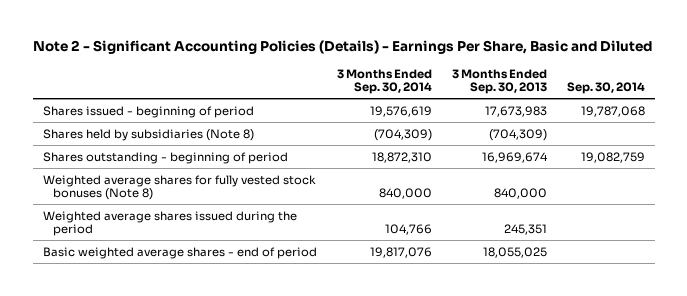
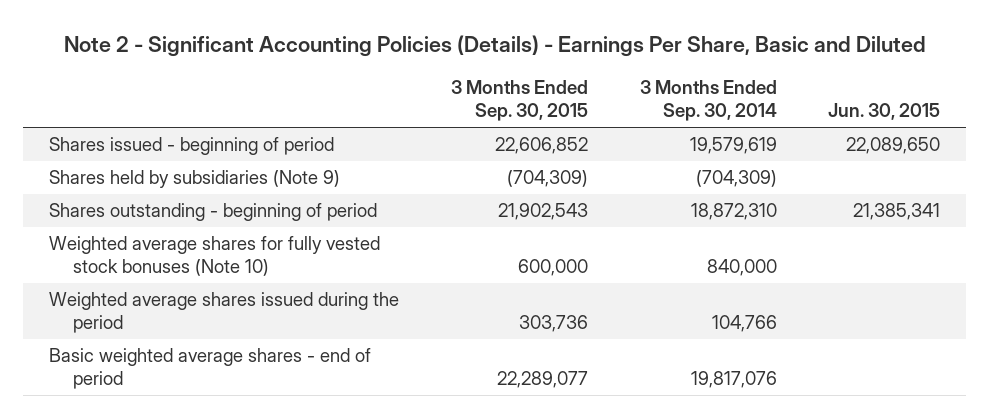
- | 3 Months Ended Sep. 30, 2014 | 3 Months Ended Sep. 30, 2013 | Sep. 30, 2014
+ | 3 Months Ended Sep. 30, 2015 | 3 Months Ended Sep. 30, 2014 | Jun. 30, 2015
- Shares issued - beginning of period | 19,576,619 | 17,673,983 | 19,787,068
- Shares held by subsidiaries (Note 8) | (704,309) | (704,309) |
+ Shares issued - beginning of period | 22,606,852 | 19,579,619 | 22,089,650
+ Shares held by subsidiaries (Note 9) | (704,309) | (704,309) |
- Weighted average shares for fully vested stock bonuses (Note 8) | 840,000 | 840,000 |
+ Weighted average shares for fully vested stock bonuses (Note 10) | 600,000 | 840,000 |

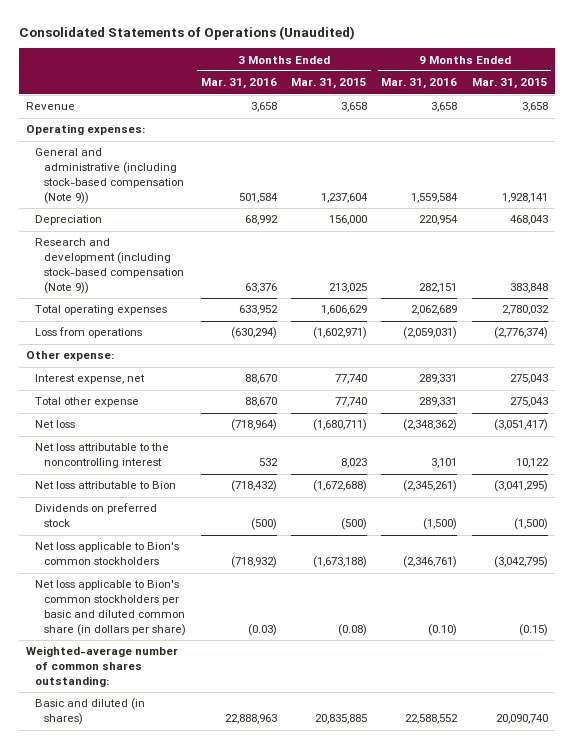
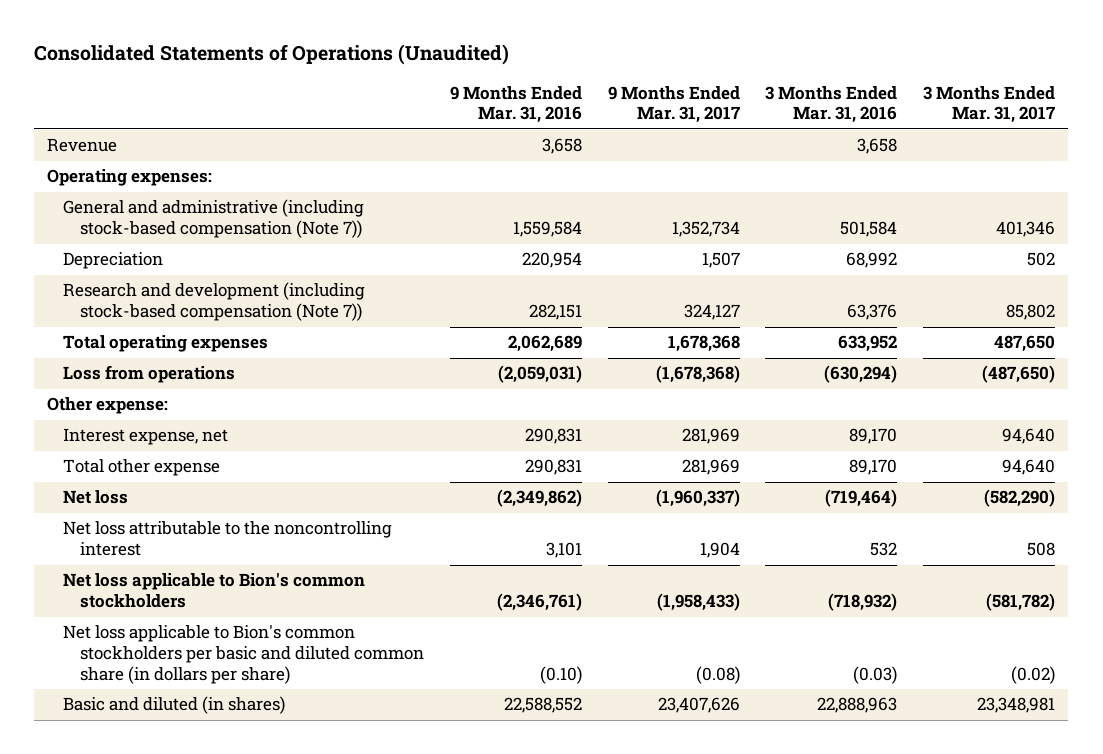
- | 3 Months Ended Mar. 31, 2016 | 3 Months Ended Mar. 31, 2015 | 9 Months Ended Mar. 31, 2016 | 9 Months Ended Mar. 31, 2015
+ | 9 Months Ended Mar. 31, 2016 | 9 Months Ended Mar. 31, 2017 | 3 Months Ended Mar. 31, 2016 | 3 Months Ended Mar. 31, 2017
- General and administrative (including stock-based compensation (Note 9)) | 501,584 | 1,237,604 | 1,559,584 | 1,928,141
+ General and administrative (including stock-based compensation (Note 7)) | 1,559,584 | 1,352,734 | 501,584 | 401,346
- Research and development (including stock-based compensation (Note 9)) | 63,376 | 213,025 | 282,151 | 383,848
+ Research and development (including stock-based compensation (Note 7)) | 282,151 | 324,127 | 63,376 | 85,802
- Interest expense, net | 88,670 | 77,740 | 289,331 | 275,043
- Total other expense | 88,670 | 77,740 | 289,331 | 275,043
- Net loss | (718,964) | (1,680,711) | (2,348,362) | (3,051,417)
+ Interest expense, net | 290,831 | 281,969 | 89,170 | 94,640
+ Total other expense | 290,831 | 281,969 | 89,170 | 94,640
+ Net loss | (2,349,862) | (1,960,337) | (719,464) | (582,290)
- Net loss attributable to Bion | (718,432) | (1,672,688) | (2,345,261) | (3,041,295)
- Dividends on preferred stock | (500) | (500) | (1,500) | (1,500)
- Weighted-average number of common shares outstanding:

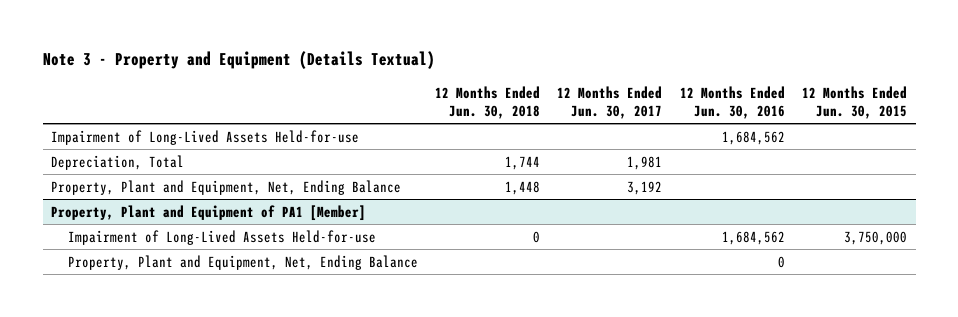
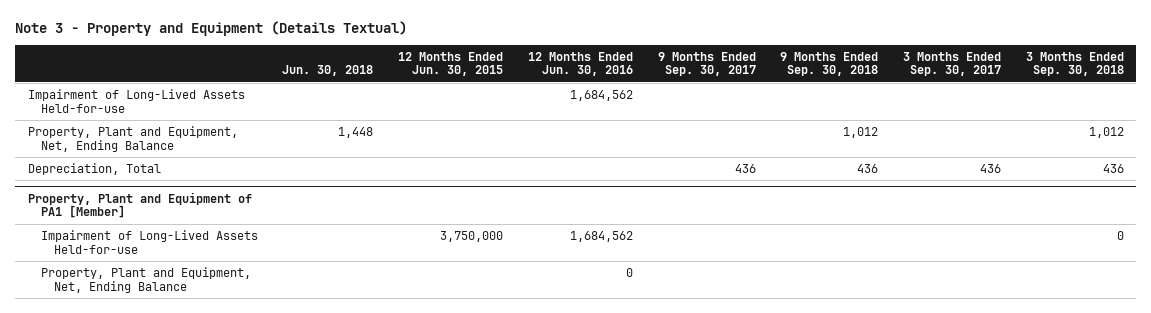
- | 12 Months Ended Jun. 30, 2018 | 12 Months Ended Jun. 30, 2017 | 12 Months Ended Jun. 30, 2016 | 12 Months Ended Jun. 30, 2015
+ | Jun. 30, 2018 | 12 Months Ended Jun. 30, 2015 | 12 Months Ended Jun. 30, 2016 | 9 Months Ended Sep. 30, 2017 | 9 Months Ended Sep. 30, 2018 | 3 Months Ended Sep. 30, 2017 | 3 Months Ended Sep. 30, 2018
moved down: Depreciation, Total | | | | 436 | 436 | 436 | 436

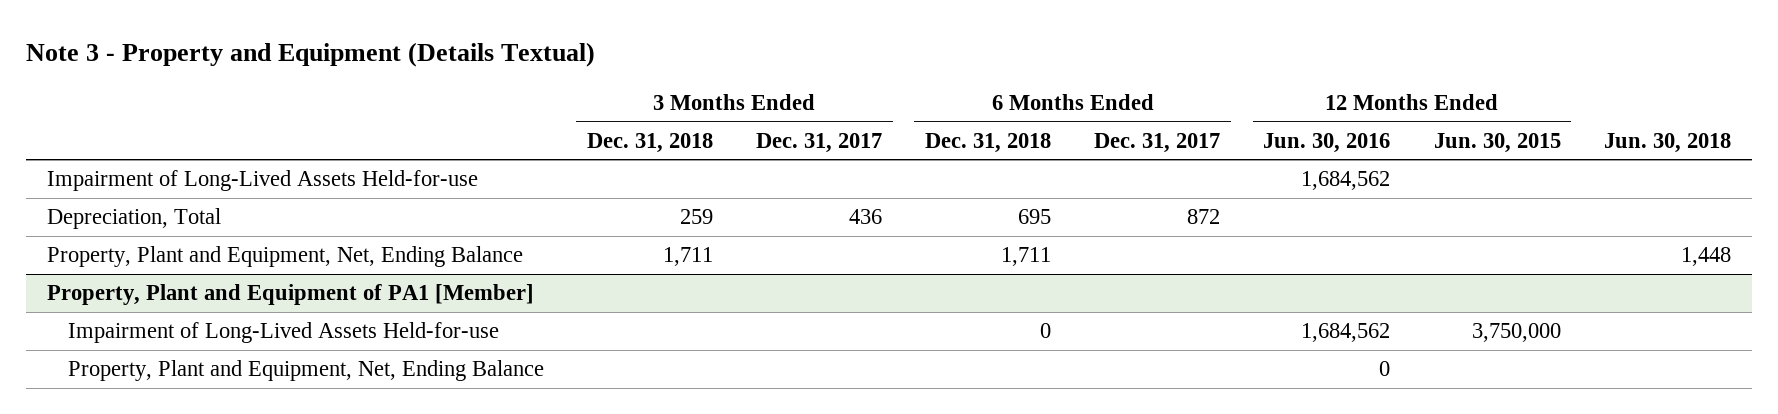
- | Jun. 30, 2018 | 12 Months Ended Jun. 30, 2015 | 12 Months Ended Jun. 30, 2016 | 9 Months Ended Sep. 30, 2017 | 9 Months Ended Sep. 30, 2018 | 3 Months Ended Sep. 30, 2017 | 3 Months Ended Sep. 30, 2018
+ | 3 Months Ended Dec. 31, 2018 | 3 Months Ended Dec. 31, 2017 | 6 Months Ended Dec. 31, 2018 | 6 Months Ended Dec. 31, 2017 | 12 Months Ended Jun. 30, 2016 | 12 Months Ended Jun. 30, 2015 | Jun. 30, 2018
moved down: Property, Plant and Equipment, Net, Ending Balance | 1,711 | | 1,711 | | | | 1,448

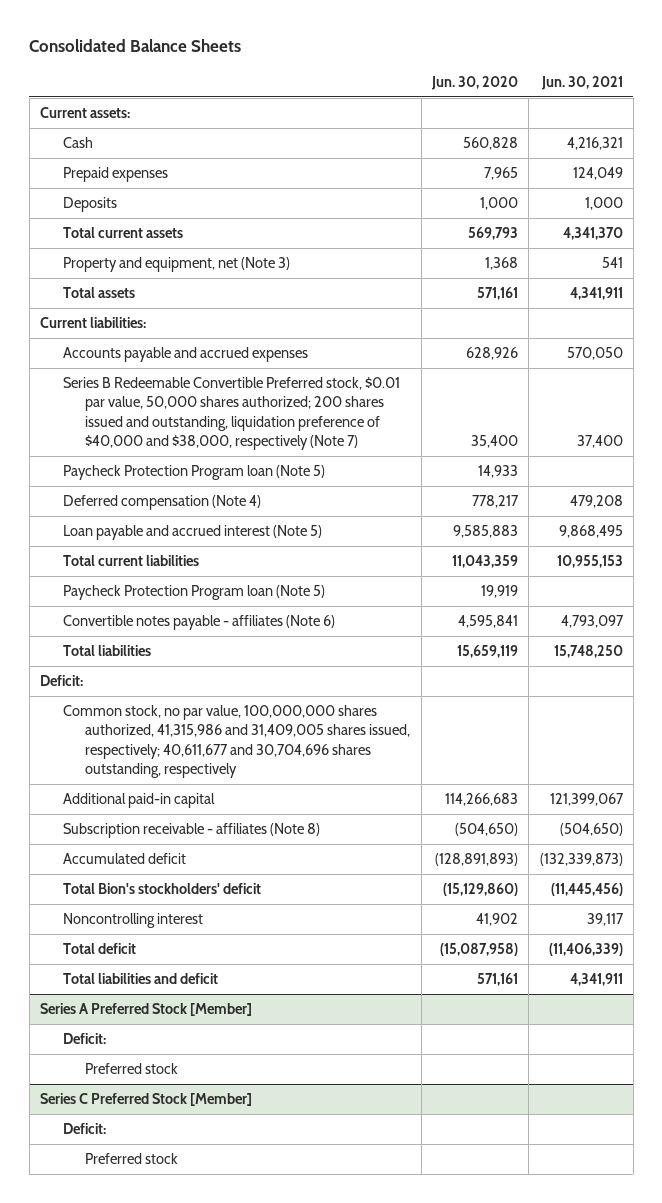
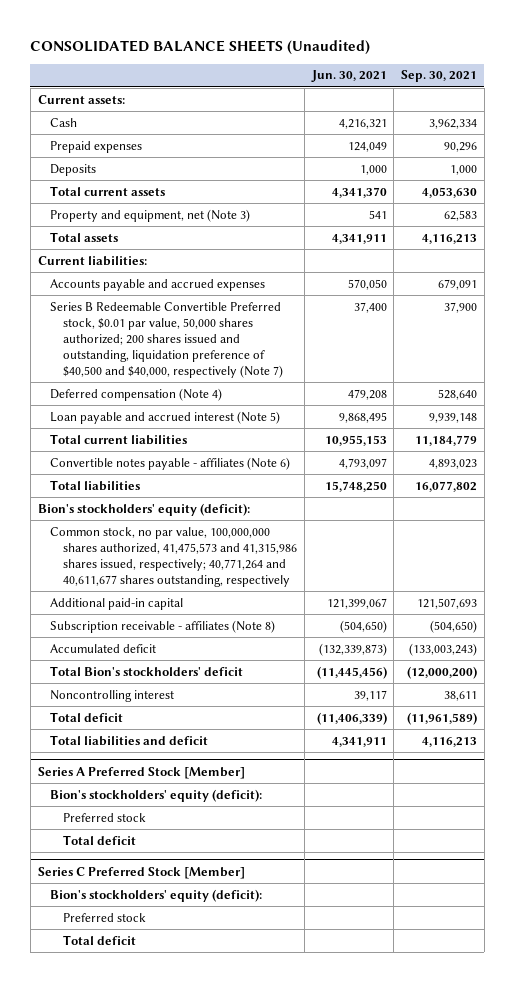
- Consolidated Balance Sheets
+ CONSOLIDATED BALANCE SHEETS (Unaudited)
- | Jun. 30, 2020 | Jun. 30, 2021
+ | Jun. 30, 2021 | Sep. 30, 2021
- Series B Redeemable Convertible Preferred stock, $0.01 par value, 50,000 shares authorized; 200 shares issued and outstanding, liquidation preference of $40,000 and $38,000, respectively (Note 7) | 35,400 | 37,400
- Paycheck Protection Program loan (Note 5) | 14,933 |
+ Series B Redeemable Convertible Preferred stock, $0.01 par value, 50,000 shares authorized; 200 shares issued and outstanding, liquidation preference of $40,500 and $40,000, respectively (Note 7) | 37,400 | 37,900
- Paycheck Protection Program loan (Note 5) | 19,919 |
- Deficit:
- Common stock, no par value, 100,000,000 shares authorized, 41,315,986 and 31,409,005 shares issued, respectively; 40,611,677 and 30,704,696 shares outstanding, respectively
+ Bion's stockholders' equity (deficit):
+ Common stock, no par value, 100,000,000 shares authorized, 41,475,573 and 41,315,986 shares issued, respectively; 40,771,264 and 40,611,677 shares outstanding, respectively
@ Series A Preferred Stock [Member]
- Deficit:
+ Bion's stockholders' equity (deficit):
+ Total deficit
@ Series C Preferred Stock [Member]
- Deficit:
+ Bion's stockholders' equity (deficit):
+ Total deficit

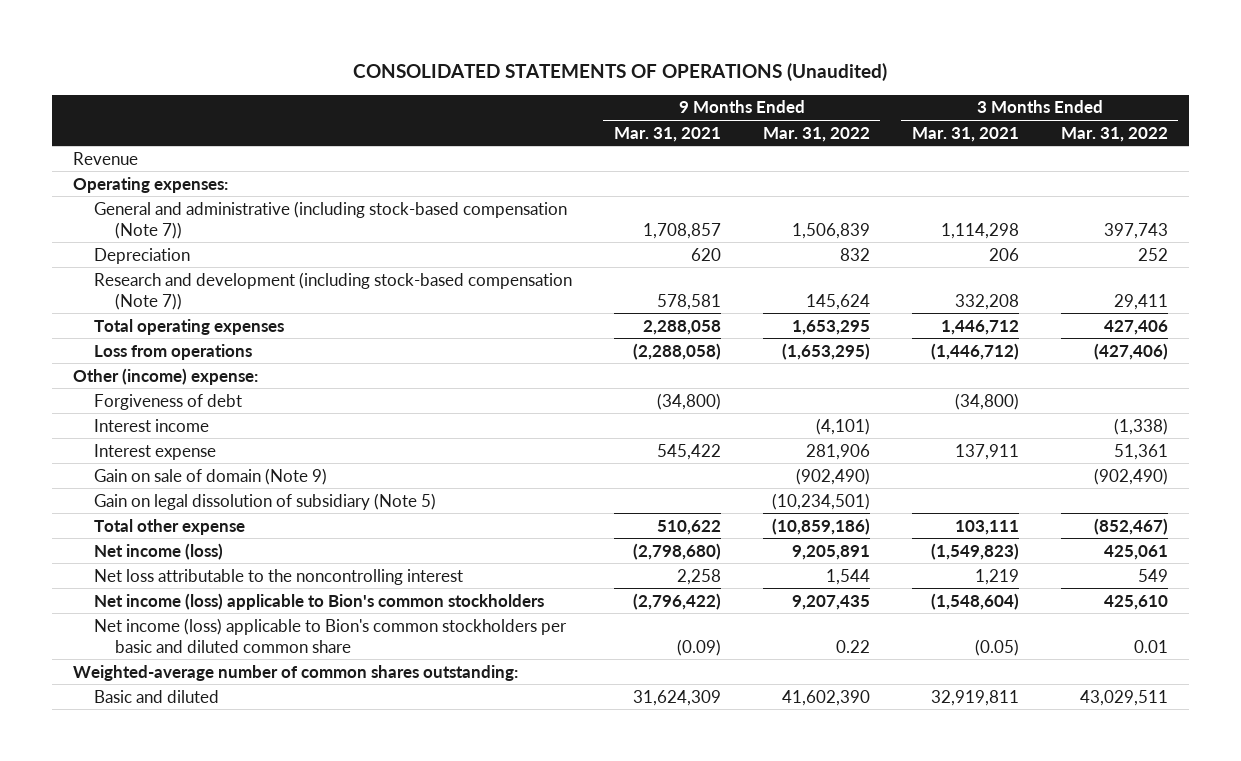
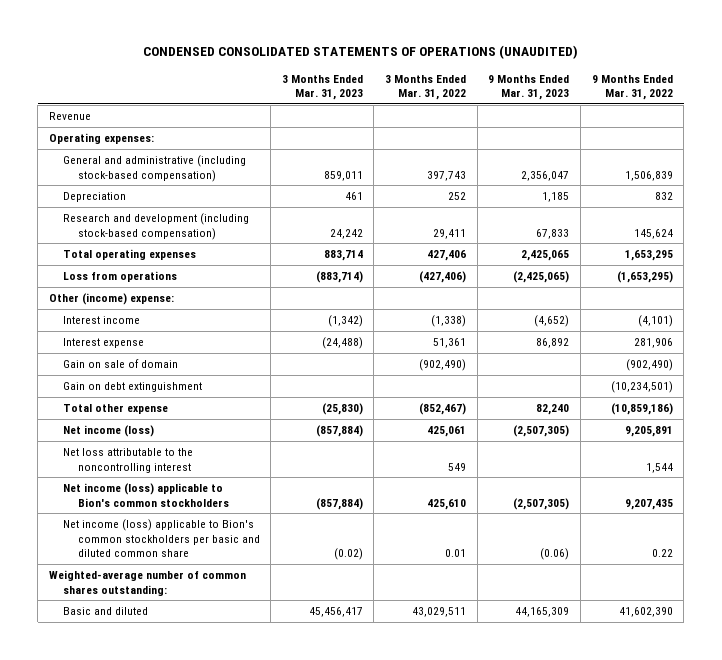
- CONSOLIDATED STATEMENTS OF OPERATIONS (Unaudited)
+ CONDENSED CONSOLIDATED STATEMENTS OF OPERATIONS (UNAUDITED)
- | 9 Months Ended Mar. 31, 2021 | 9 Months Ended Mar. 31, 2022 | 3 Months Ended Mar. 31, 2021 | 3 Months Ended Mar. 31, 2022
+ | 3 Months Ended Mar. 31, 2023 | 3 Months Ended Mar. 31, 2022 | 9 Months Ended Mar. 31, 2023 | 9 Months Ended Mar. 31, 2022
- General and administrative (including stock-based compensation (Note 7)) | 1,708,857 | 1,506,839 | 1,114,298 | 397,743
+ General and administrative (including stock-based compensation) | 859,011 | 397,743 | 2,356,047 | 1,506,839
- Research and development (including stock-based compensation (Note 7)) | 578,581 | 145,624 | 332,208 | 29,411
+ Research and development (including stock-based compensation) | 24,242 | 29,411 | 67,833 | 145,624
- Forgiveness of debt | (34,800) | | (34,800) |
- Gain on sale of domain (Note 9) | | (902,490) | | (902,490)
- Gain on legal dissolution of subsidiary (Note 5) | | (10,234,501) | |
+ Gain on sale of domain | | (902,490) | | (902,490)
+ Gain on debt extinguishment | | | | (10,234,501)

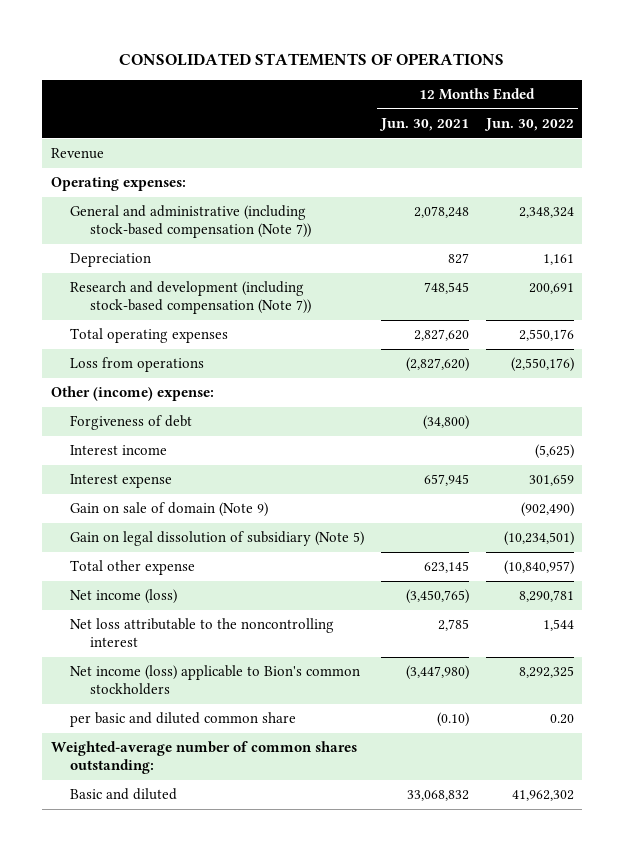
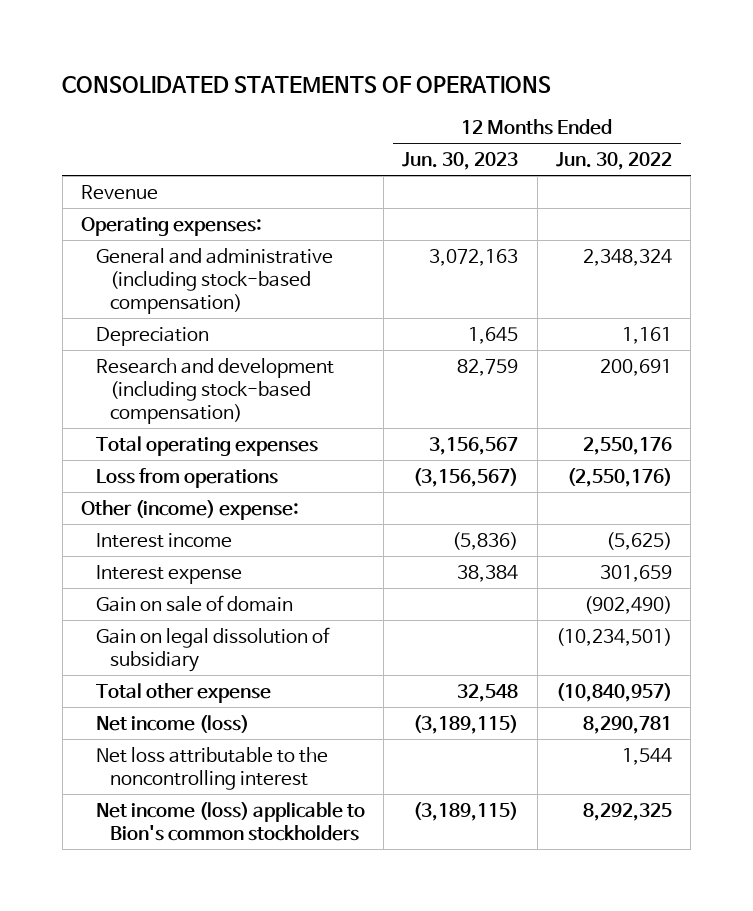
- | 12 Months Ended Jun. 30, 2021 | 12 Months Ended Jun. 30, 2022
+ | 12 Months Ended Jun. 30, 2023 | 12 Months Ended Jun. 30, 2022
- General and administrative (including stock-based compensation (Note 7)) | 2,078,248 | 2,348,324
+ General and administrative (including stock-based compensation) | 3,072,163 | 2,348,324
- Research and development (including stock-based compensation (Note 7)) | 748,545 | 200,691
+ Research and development (including stock-based compensation) | 82,759 | 200,691
- Forgiveness of debt | (34,800) |
- Gain on sale of domain (Note 9) | | (902,490)
- Gain on legal dissolution of subsidiary (Note 5) | | (10,234,501)
+ Gain on sale of domain | | (902,490)
+ Gain on legal dissolution of subsidiary | | (10,234,501)
- per basic and diluted common share | (0.10) | 0.20
- Weighted-average number of common shares outstanding:
- Basic and diluted | 33,068,832 | 41,962,302

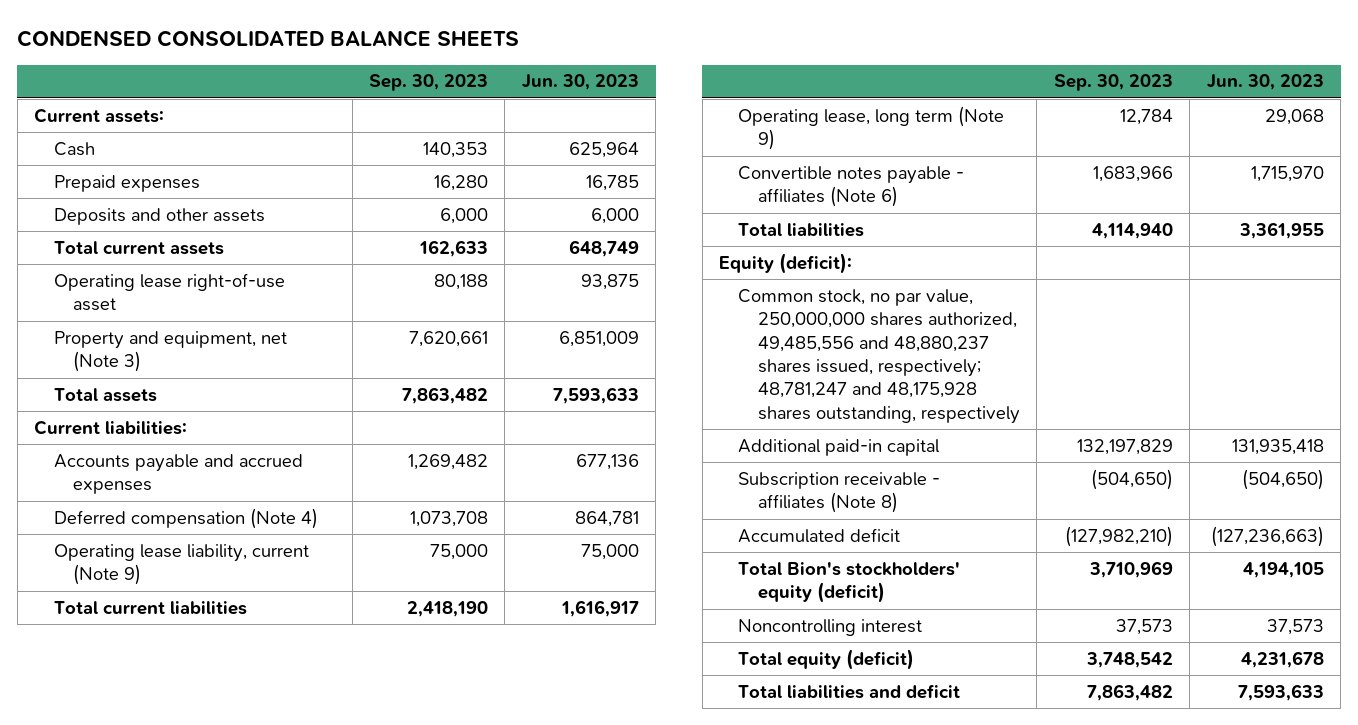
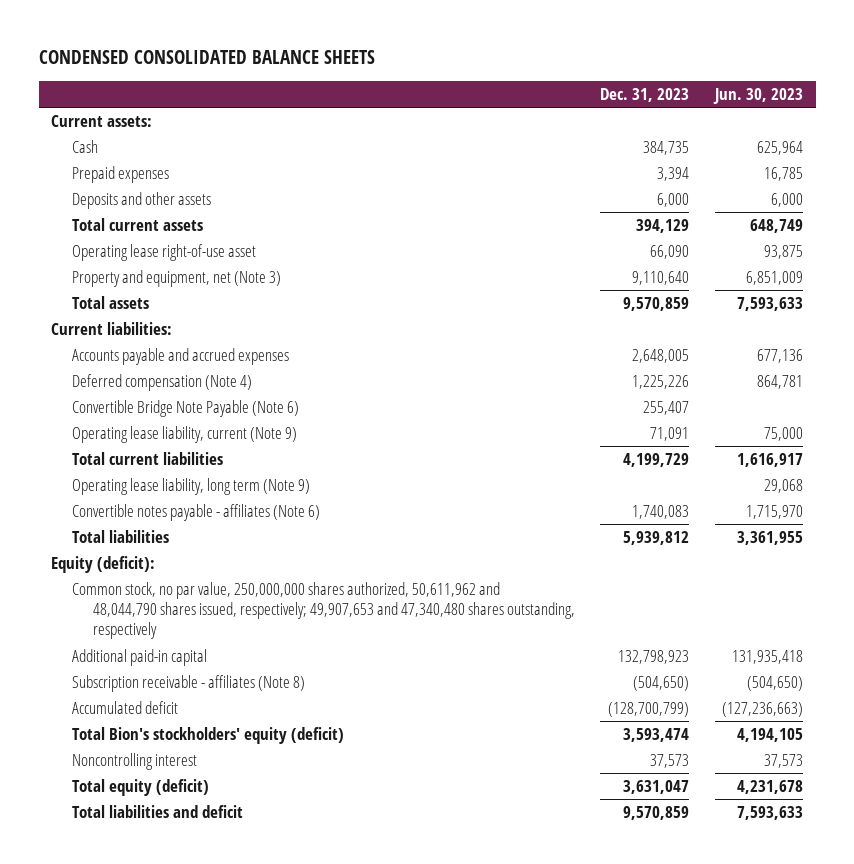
- | Sep. 30, 2023 | Jun. 30, 2023
+ | Dec. 31, 2023 | Jun. 30, 2023
+ Convertible Bridge Note Payable (Note 6) | 255,407 |
- Operating lease, long term (Note 9) | 12,784 | 29,068
+ Operating lease liability, long term (Note 9) | | 29,068
- Common stock, no par value, 250,000,000 shares authorized, 49,485,556 and 48,880,237 shares issued, respectively; 48,781,247 and 48,175,928 shares outstanding, respectively
+ Common stock, no par value, 250,000,000 shares authorized, 50,611,962 and 48,044,790 shares issued, respectively; 49,907,653 and 47,340,480 shares outstanding, respectively

